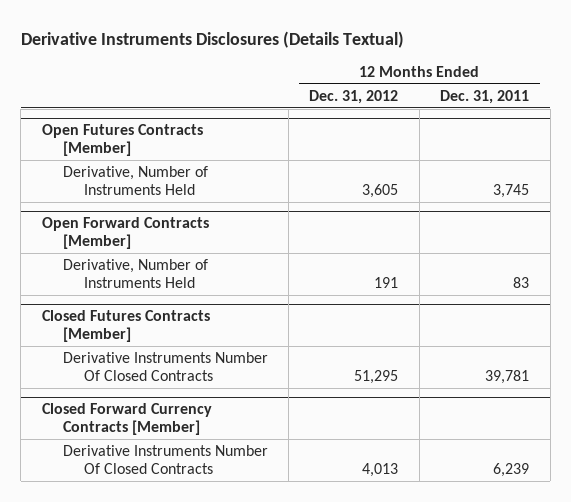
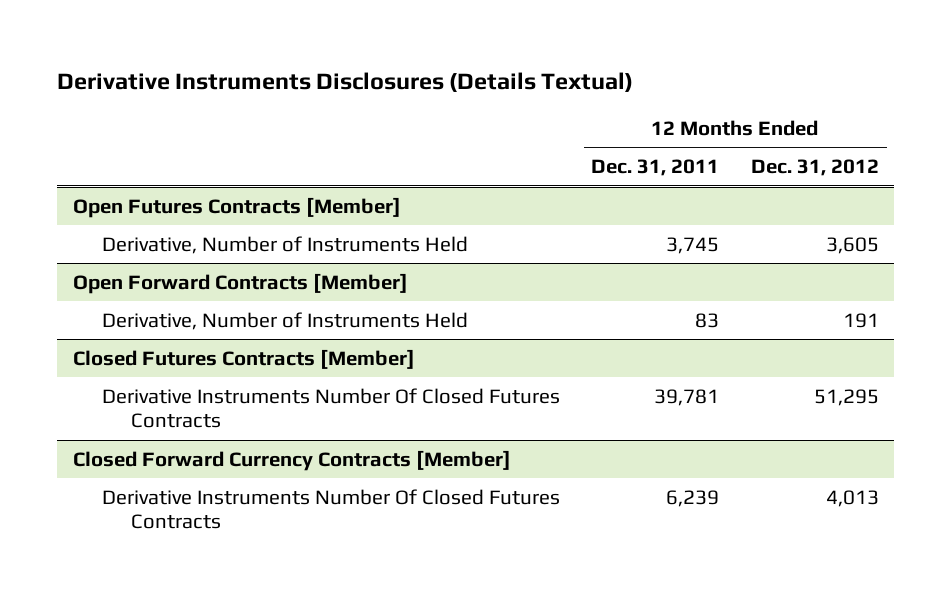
- | 12 Months Ended Dec. 31, 2012 | 12 Months Ended Dec. 31, 2011
+ | 12 Months Ended Dec. 31, 2011 | 12 Months Ended Dec. 31, 2012
@ Closed Futures Contracts [Member]
- Derivative Instruments Number Of Closed Contracts | 51,295 | 39,781
+ Derivative Instruments Number Of Closed Futures Contracts | 39,781 | 51,295
@ Closed Forward Currency Contracts [Member]
- Derivative Instruments Number Of Closed Contracts | 4,013 | 6,239
+ Derivative Instruments Number Of Closed Futures Contracts | 6,239 | 4,013

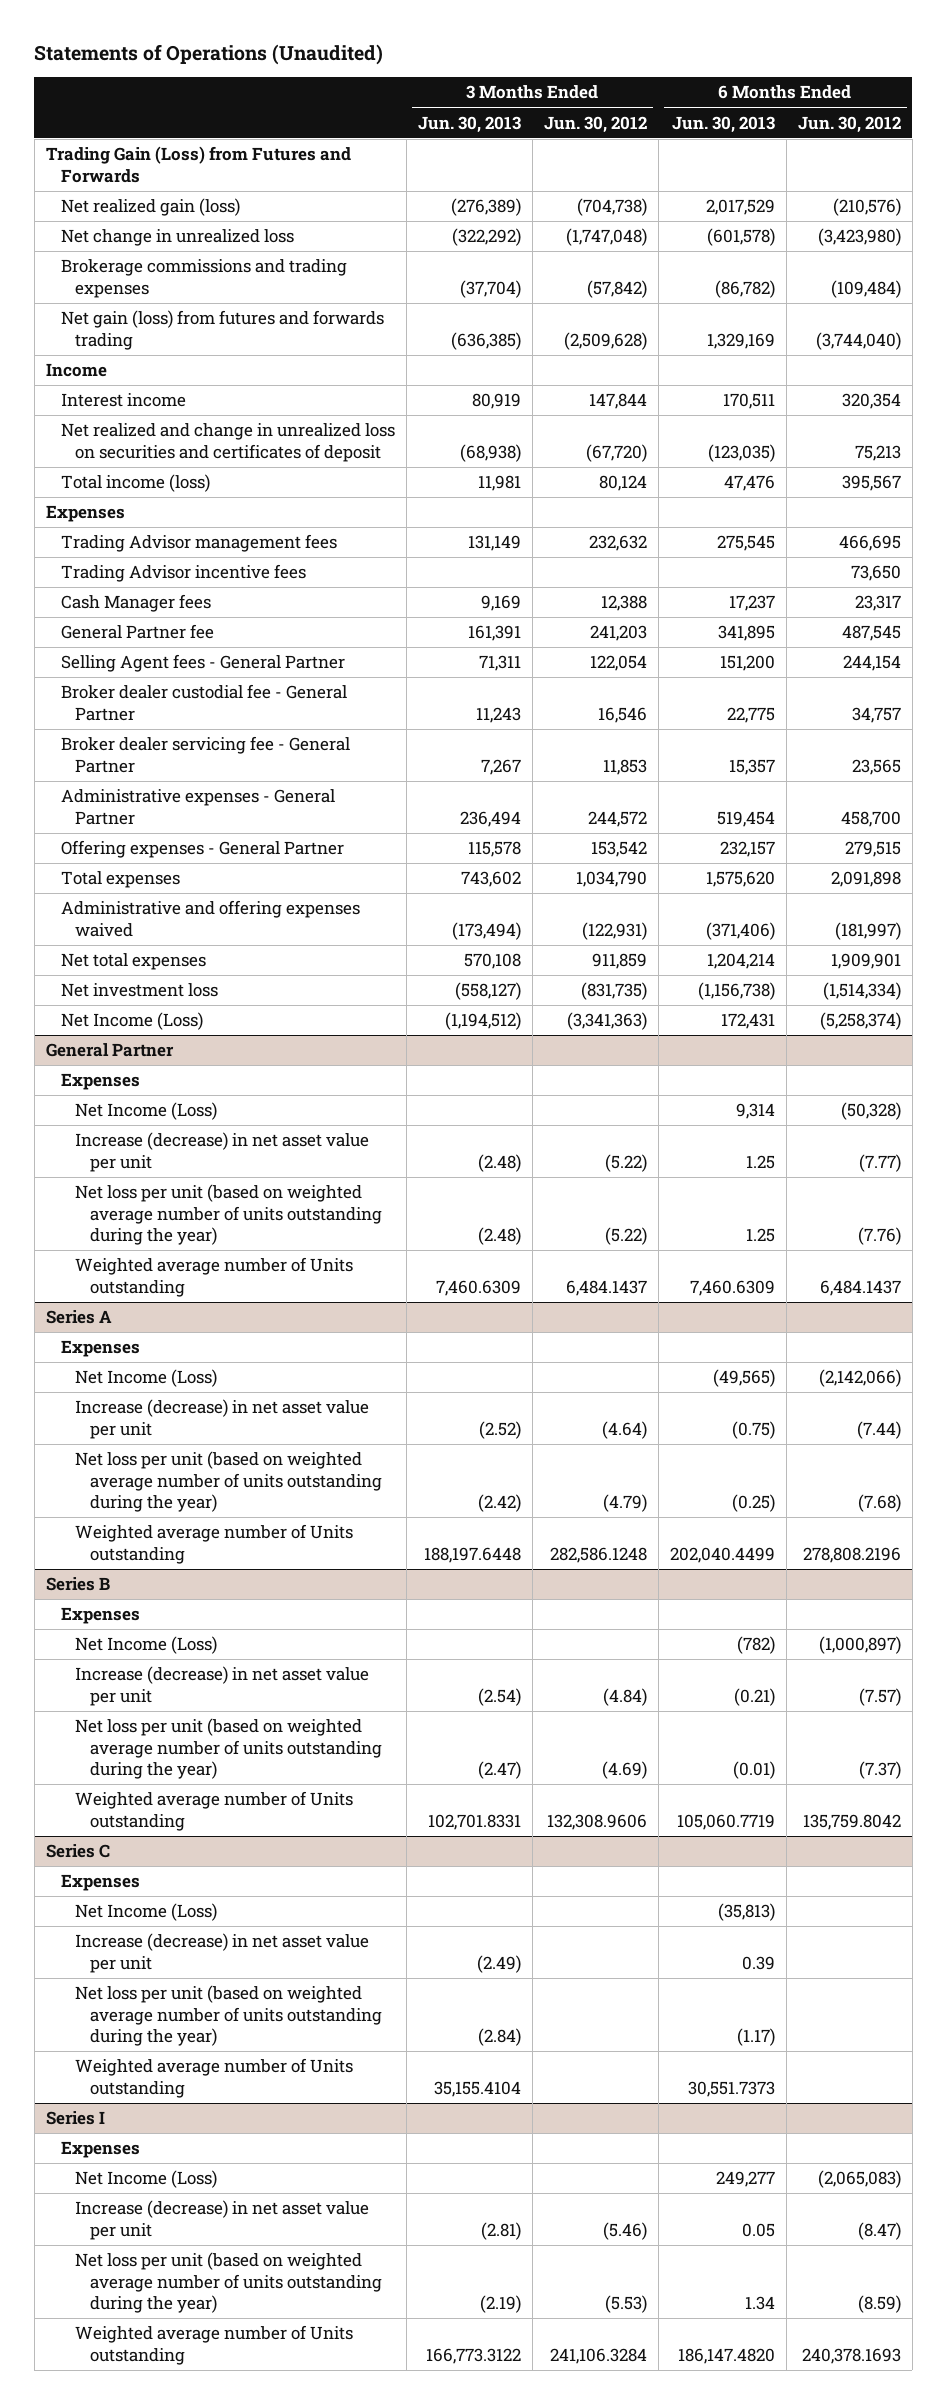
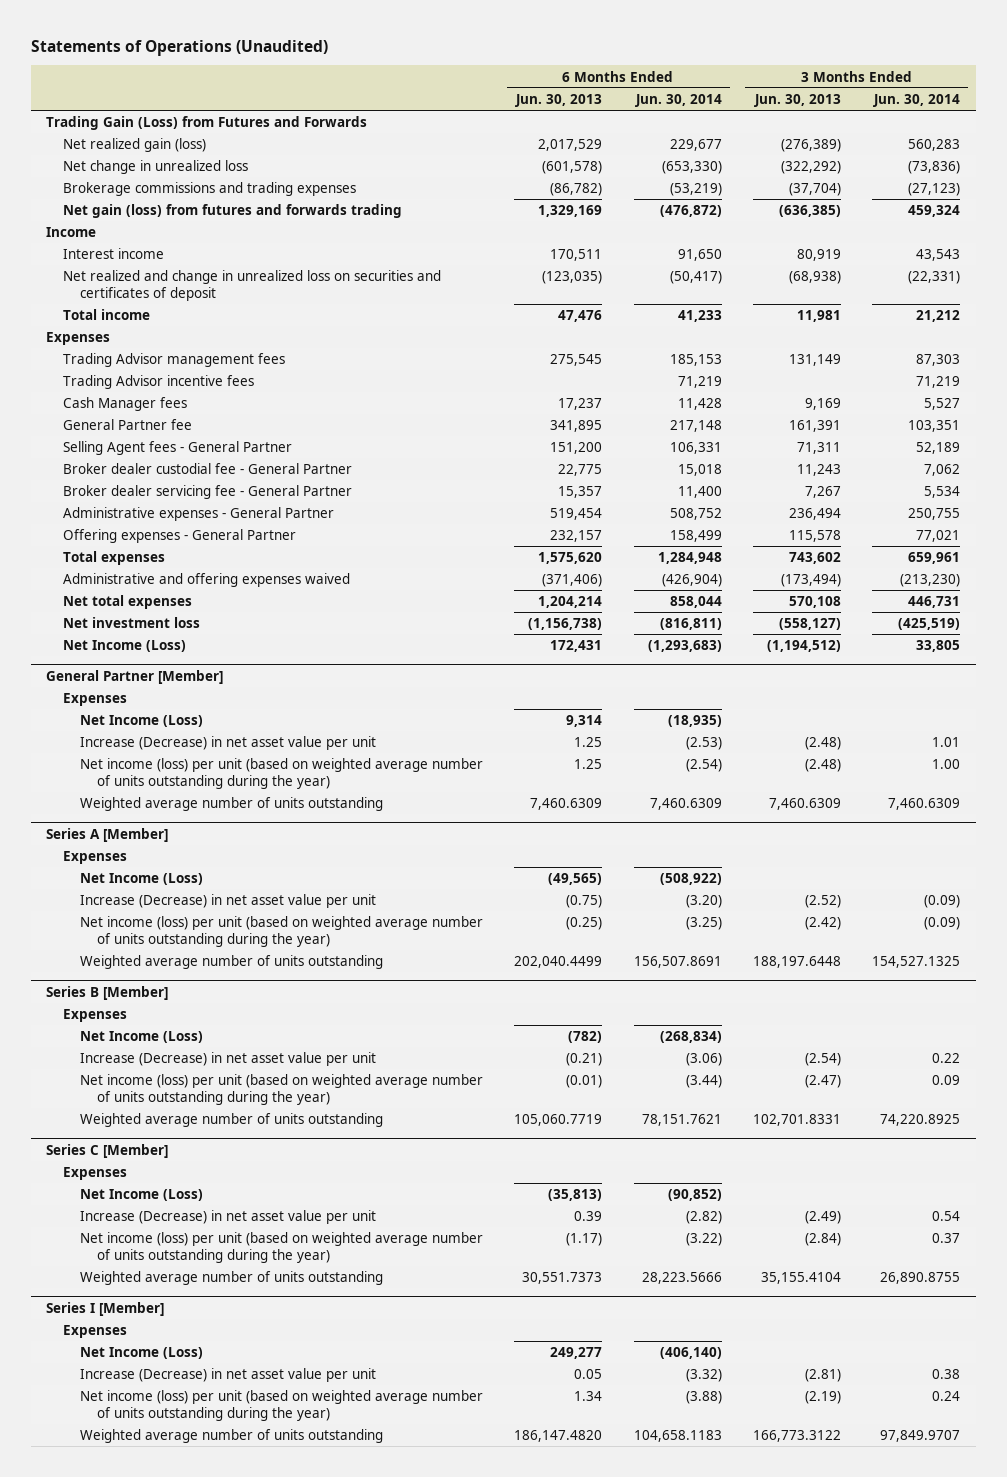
- | 3 Months Ended Jun. 30, 2013 | 3 Months Ended Jun. 30, 2012 | 6 Months Ended Jun. 30, 2013 | 6 Months Ended Jun. 30, 2012
+ | 6 Months Ended Jun. 30, 2013 | 6 Months Ended Jun. 30, 2014 | 3 Months Ended Jun. 30, 2013 | 3 Months Ended Jun. 30, 2014
- Total income (loss) | 11,981 | 80,124 | 47,476 | 395,567
+ Total income | 47,476 | 41,233 | 11,981 | 21,212
- General Partner
+ General Partner [Member]
- Increase (decrease) in net asset value per unit | (2.48) | (5.22) | 1.25 | (7.77)
- Net loss per unit (based on weighted average number of units outstanding during the year) | (2.48) | (5.22) | 1.25 | (7.76)
- Weighted average number of Units outstanding | 7,460.6309 | 6,484.1437 | 7,460.6309 | 6,484.1437
- Series A
+ Increase (Decrease) in net asset value per unit | 1.25 | (2.53) | (2.48) | 1.01
+ Net income (loss) per unit (based on weighted average number of units outstanding during the year) | 1.25 | (2.54) | (2.48) | 1.00
+ Weighted average number of units outstanding | 7,460.6309 | 7,460.6309 | 7,460.6309 | 7,460.6309
+ Series A [Member]
- Increase (decrease) in net asset value per unit | (2.52) | (4.64) | (0.75) | (7.44)
- Net loss per unit (based on weighted average number of units outstanding during the year) | (2.42) | (4.79) | (0.25) | (7.68)
- Weighted average number of Units outstanding | 188,197.6448 | 282,586.1248 | 202,040.4499 | 278,808.2196
- Series B
+ Increase (Decrease) in net asset value per unit | (0.75) | (3.20) | (2.52) | (0.09)
+ Net income (loss) per unit (based on weighted average number of units outstanding during the year) | (0.25) | (3.25) | (2.42) | (0.09)
+ Weighted average number of units outstanding | 202,040.4499 | 156,507.8691 | 188,197.6448 | 154,527.1325
+ Series B [Member]
- Increase (decrease) in net asset value per unit | (2.54) | (4.84) | (0.21) | (7.57)
- Net loss per unit (based on weighted average number of units outstanding during the year) | (2.47) | (4.69) | (0.01) | (7.37)
- Weighted average number of Units outstanding | 102,701.8331 | 132,308.9606 | 105,060.7719 | 135,759.8042
- Series C
+ Increase (Decrease) in net asset value per unit | (0.21) | (3.06) | (2.54) | 0.22
+ Net income (loss) per unit (based on weighted average number of units outstanding during the year) | (0.01) | (3.44) | (2.47) | 0.09
+ Weighted average number of units outstanding | 105,060.7719 | 78,151.7621 | 102,701.8331 | 74,220.8925
+ Series C [Member]
- Increase (decrease) in net asset value per unit | (2.49) | | 0.39 |
- Net loss per unit (based on weighted average number of units outstanding during the year) | (2.84) | | (1.17) |
- Weighted average number of Units outstanding | 35,155.4104 | | 30,551.7373 |
- Series I
+ Increase (Decrease) in net asset value per unit | 0.39 | (2.82) | (2.49) | 0.54
+ Net income (loss) per unit (based on weighted average number of units outstanding during the year) | (1.17) | (3.22) | (2.84) | 0.37
+ Weighted average number of units outstanding | 30,551.7373 | 28,223.5666 | 35,155.4104 | 26,890.8755
+ Series I [Member]
- Increase (decrease) in net asset value per unit | (2.81) | (5.46) | 0.05 | (8.47)
- Net loss per unit (based on weighted average number of units outstanding during the year) | (2.19) | (5.53) | 1.34 | (8.59)
- Weighted average number of Units outstanding | 166,773.3122 | 241,106.3284 | 186,147.4820 | 240,378.1693
+ Increase (Decrease) in net asset value per unit | 0.05 | (3.32) | (2.81) | 0.38
+ Net income (loss) per unit (based on weighted average number of units outstanding during the year) | 1.34 | (3.88) | (2.19) | 0.24
+ Weighted average number of units outstanding | 186,147.4820 | 104,658.1183 | 166,773.3122 | 97,849.9707

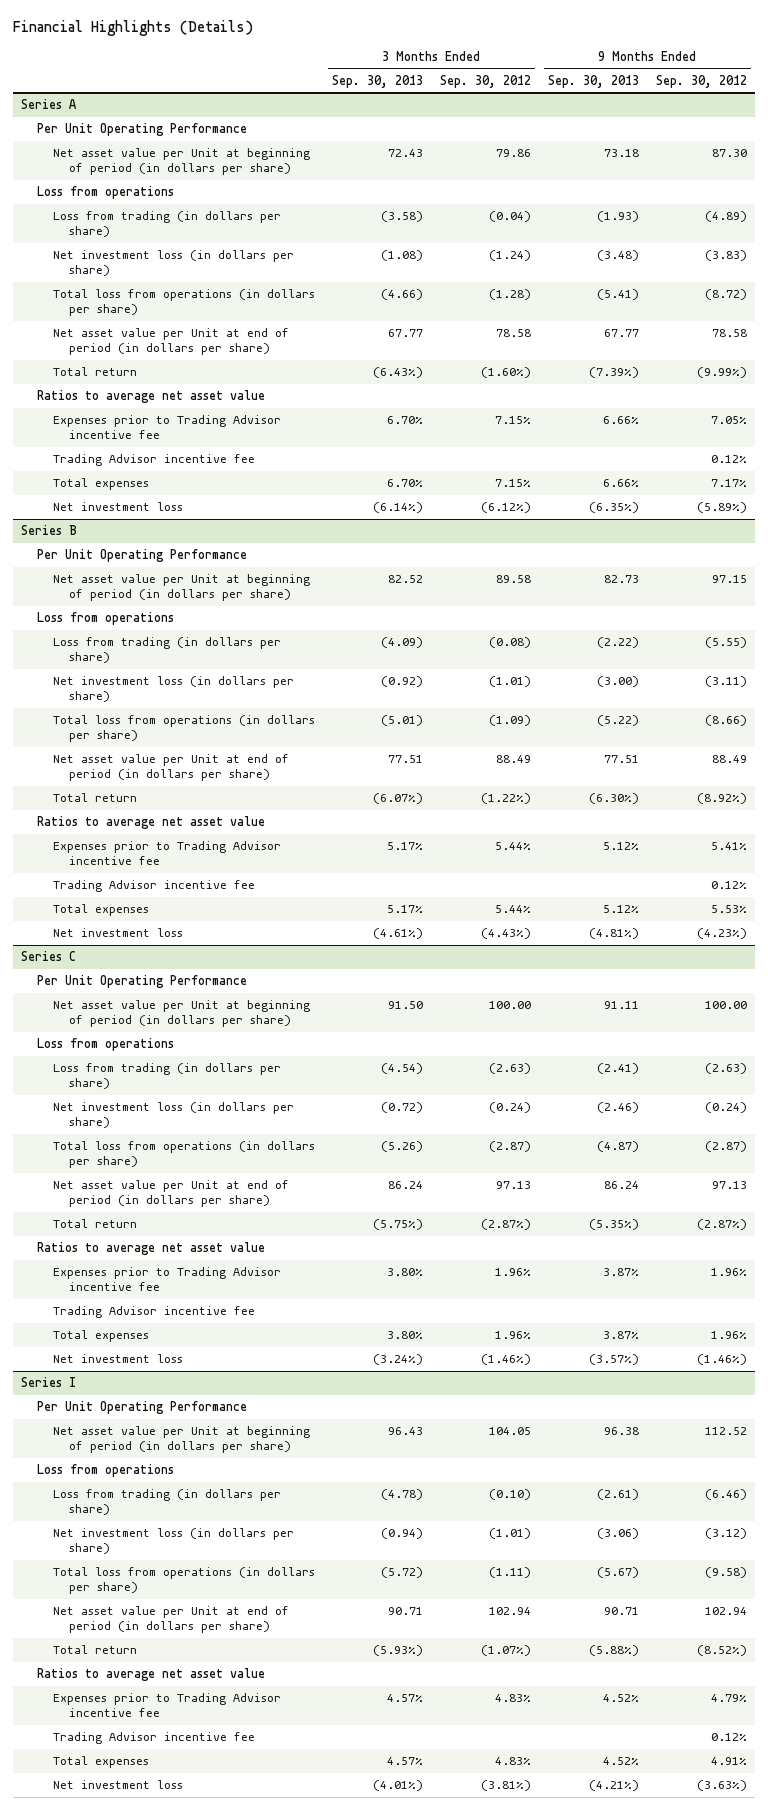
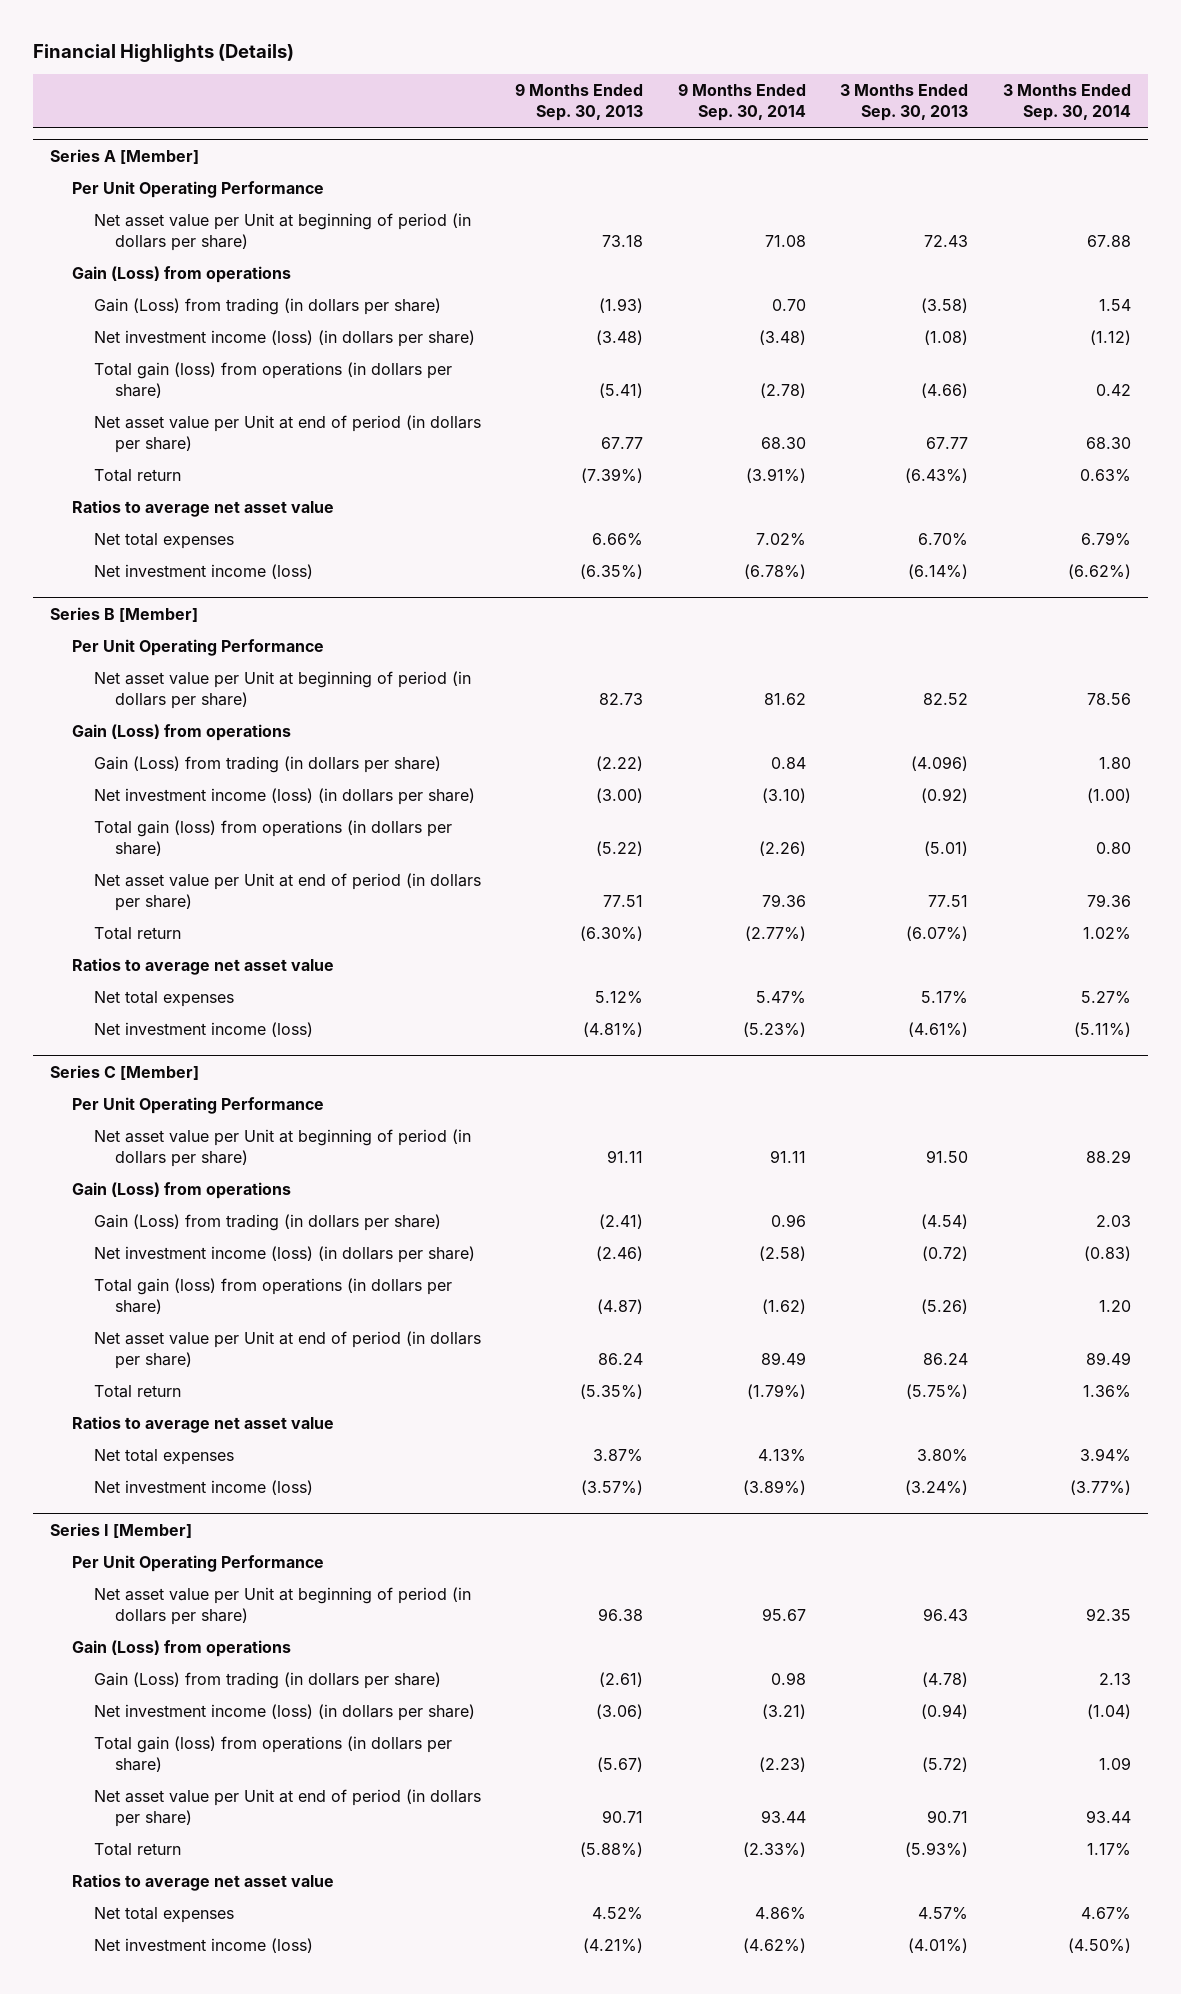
- | 3 Months Ended Sep. 30, 2013 | 3 Months Ended Sep. 30, 2012 | 9 Months Ended Sep. 30, 2013 | 9 Months Ended Sep. 30, 2012
+ | 9 Months Ended Sep. 30, 2013 | 9 Months Ended Sep. 30, 2014 | 3 Months Ended Sep. 30, 2013 | 3 Months Ended Sep. 30, 2014
- Series A
+ Series A [Member]
- Loss from operations
- Loss from trading (in dollars per share) | (3.58) | (0.04) | (1.93) | (4.89)
- Net investment loss (in dollars per share) | (1.08) | (1.24) | (3.48) | (3.83)
- Total loss from operations (in dollars per share) | (4.66) | (1.28) | (5.41) | (8.72)
+ Gain (Loss) from operations
+ Gain (Loss) from trading (in dollars per share) | (1.93) | 0.70 | (3.58) | 1.54
+ Net investment income (loss) (in dollars per share) | (3.48) | (3.48) | (1.08) | (1.12)
+ Total gain (loss) from operations (in dollars per share) | (5.41) | (2.78) | (4.66) | 0.42
- Expenses prior to Trading Advisor incentive fee | 6.70% | 7.15% | 6.66% | 7.05%
- Trading Advisor incentive fee | | | | 0.12%
- Total expenses | 6.70% | 7.15% | 6.66% | 7.17%
- Net investment loss | (6.14%) | (6.12%) | (6.35%) | (5.89%)
- Series B
+ Net total expenses | 6.66% | 7.02% | 6.70% | 6.79%
+ Net investment income (loss) | (6.35%) | (6.78%) | (6.14%) | (6.62%)
+ Series B [Member]
- Loss from operations
- Loss from trading (in dollars per share) | (4.09) | (0.08) | (2.22) | (5.55)
- Net investment loss (in dollars per share) | (0.92) | (1.01) | (3.00) | (3.11)
- Total loss from operations (in dollars per share) | (5.01) | (1.09) | (5.22) | (8.66)
+ Gain (Loss) from operations
+ Gain (Loss) from trading (in dollars per share) | (2.22) | 0.84 | (4.096) | 1.80
+ Net investment income (loss) (in dollars per share) | (3.00) | (3.10) | (0.92) | (1.00)
+ Total gain (loss) from operations (in dollars per share) | (5.22) | (2.26) | (5.01) | 0.80
- Expenses prior to Trading Advisor incentive fee | 5.17% | 5.44% | 5.12% | 5.41%
- Trading Advisor incentive fee | | | | 0.12%
- Total expenses | 5.17% | 5.44% | 5.12% | 5.53%
- Net investment loss | (4.61%) | (4.43%) | (4.81%) | (4.23%)
- Series C
+ Net total expenses | 5.12% | 5.47% | 5.17% | 5.27%
+ Net investment income (loss) | (4.81%) | (5.23%) | (4.61%) | (5.11%)
+ Series C [Member]
- Loss from operations
- Loss from trading (in dollars per share) | (4.54) | (2.63) | (2.41) | (2.63)
- Net investment loss (in dollars per share) | (0.72) | (0.24) | (2.46) | (0.24)
- Total loss from operations (in dollars per share) | (5.26) | (2.87) | (4.87) | (2.87)
+ Gain (Loss) from operations
+ Gain (Loss) from trading (in dollars per share) | (2.41) | 0.96 | (4.54) | 2.03
+ Net investment income (loss) (in dollars per share) | (2.46) | (2.58) | (0.72) | (0.83)
+ Total gain (loss) from operations (in dollars per share) | (4.87) | (1.62) | (5.26) | 1.20
- Expenses prior to Trading Advisor incentive fee | 3.80% | 1.96% | 3.87% | 1.96%
- Trading Advisor incentive fee
- Total expenses | 3.80% | 1.96% | 3.87% | 1.96%
- Net investment loss | (3.24%) | (1.46%) | (3.57%) | (1.46%)
- Series I
+ Net total expenses | 3.87% | 4.13% | 3.80% | 3.94%
+ Net investment income (loss) | (3.57%) | (3.89%) | (3.24%) | (3.77%)
+ Series I [Member]
- Loss from operations
- Loss from trading (in dollars per share) | (4.78) | (0.10) | (2.61) | (6.46)
- Net investment loss (in dollars per share) | (0.94) | (1.01) | (3.06) | (3.12)
- Total loss from operations (in dollars per share) | (5.72) | (1.11) | (5.67) | (9.58)
+ Gain (Loss) from operations
+ Gain (Loss) from trading (in dollars per share) | (2.61) | 0.98 | (4.78) | 2.13
+ Net investment income (loss) (in dollars per share) | (3.06) | (3.21) | (0.94) | (1.04)
+ Total gain (loss) from operations (in dollars per share) | (5.67) | (2.23) | (5.72) | 1.09
- Expenses prior to Trading Advisor incentive fee | 4.57% | 4.83% | 4.52% | 4.79%
- Trading Advisor incentive fee | | | | 0.12%
- Total expenses | 4.57% | 4.83% | 4.52% | 4.91%
- Net investment loss | (4.01%) | (3.81%) | (4.21%) | (3.63%)
+ Net total expenses | 4.52% | 4.86% | 4.57% | 4.67%
+ Net investment income (loss) | (4.21%) | (4.62%) | (4.01%) | (4.50%)

